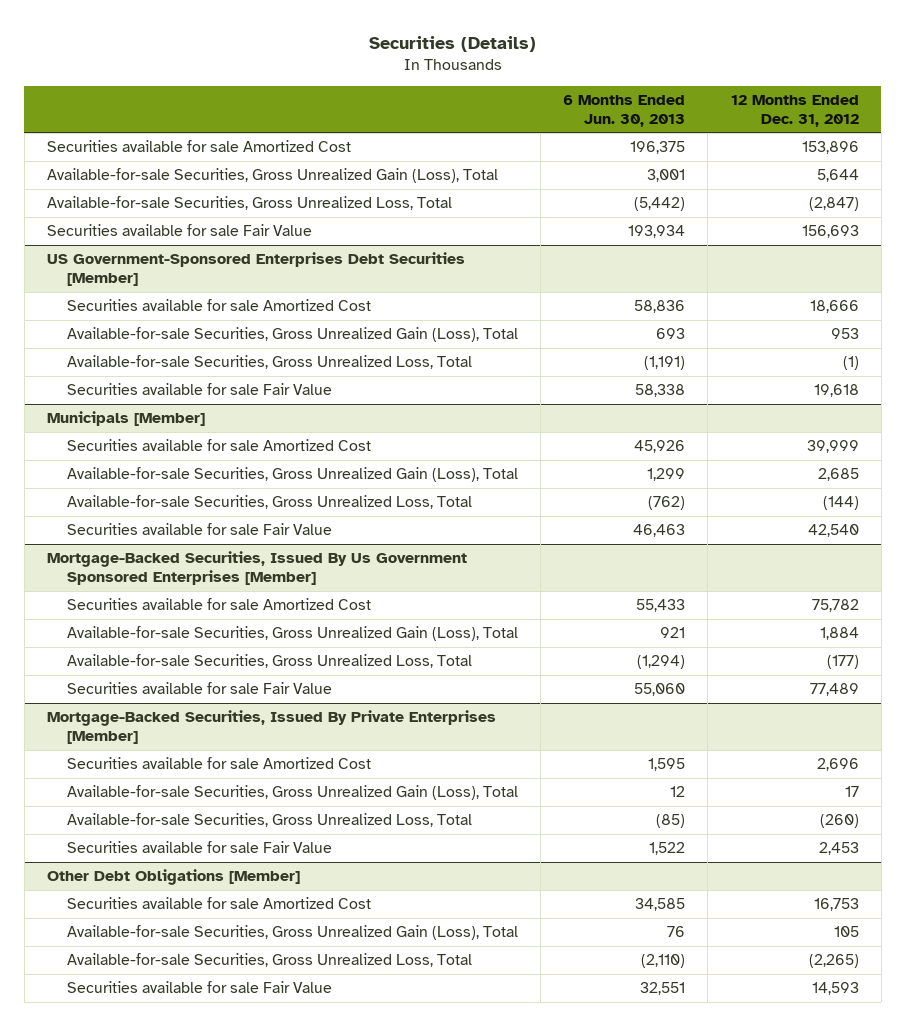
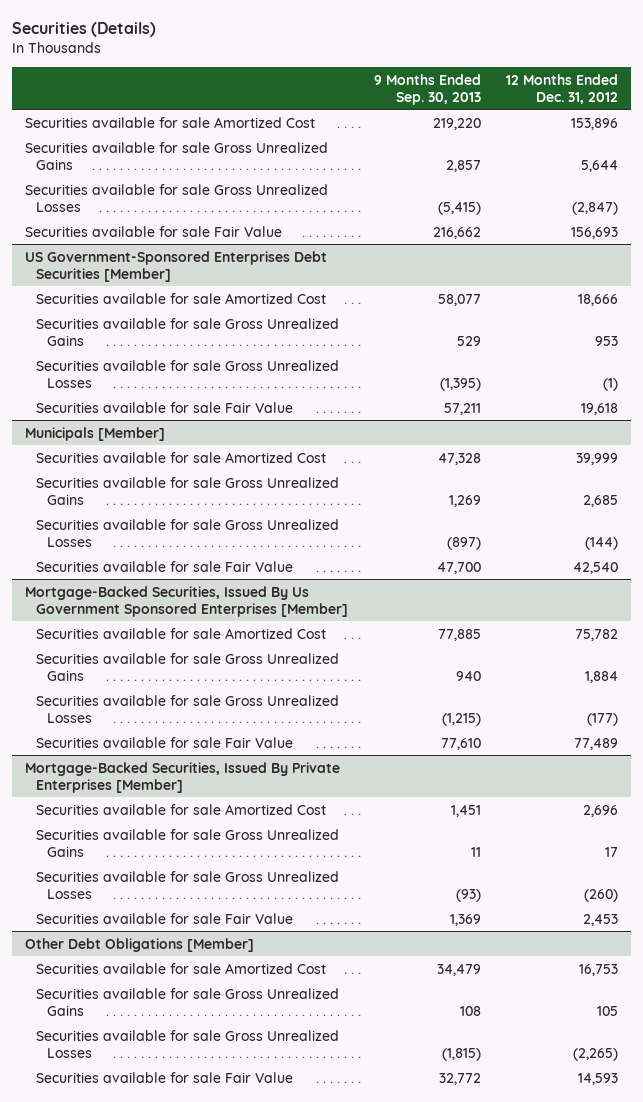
- | 6 Months Ended Jun. 30, 2013 | 12 Months Ended Dec. 31, 2012
+ | 9 Months Ended Sep. 30, 2013 | 12 Months Ended Dec. 31, 2012
- Available-for-sale Securities, Gross Unrealized Gain (Loss), Total | 3,001 | 5,644
- Available-for-sale Securities, Gross Unrealized Loss, Total | (5,442) | (2,847)
+ Securities available for sale Gross Unrealized Gains | 2,857 | 5,644
+ Securities available for sale Gross Unrealized Losses | (5,415) | (2,847)
@ US Government-Sponsored Enterprises Debt Securities [Member]
- Available-for-sale Securities, Gross Unrealized Gain (Loss), Total | 693 | 953
- Available-for-sale Securities, Gross Unrealized Loss, Total | (1,191) | (1)
+ Securities available for sale Gross Unrealized Gains | 529 | 953
+ Securities available for sale Gross Unrealized Losses | (1,395) | (1)
@ Municipals [Member]
- Available-for-sale Securities, Gross Unrealized Gain (Loss), Total | 1,299 | 2,685
- Available-for-sale Securities, Gross Unrealized Loss, Total | (762) | (144)
+ Securities available for sale Gross Unrealized Gains | 1,269 | 2,685
+ Securities available for sale Gross Unrealized Losses | (897) | (144)
@ Mortgage-Backed Securities, Issued By Us Government Sponsored Enterprises [Member]
- Available-for-sale Securities, Gross Unrealized Gain (Loss), Total | 921 | 1,884
- Available-for-sale Securities, Gross Unrealized Loss, Total | (1,294) | (177)
+ Securities available for sale Gross Unrealized Gains | 940 | 1,884
+ Securities available for sale Gross Unrealized Losses | (1,215) | (177)
@ Mortgage-Backed Securities, Issued By Private Enterprises [Member]
- Available-for-sale Securities, Gross Unrealized Gain (Loss), Total | 12 | 17
- Available-for-sale Securities, Gross Unrealized Loss, Total | (85) | (260)
+ Securities available for sale Gross Unrealized Gains | 11 | 17
+ Securities available for sale Gross Unrealized Losses | (93) | (260)
@ Other Debt Obligations [Member]
- Available-for-sale Securities, Gross Unrealized Gain (Loss), Total | 76 | 105
- Available-for-sale Securities, Gross Unrealized Loss, Total | (2,110) | (2,265)
+ Securities available for sale Gross Unrealized Gains | 108 | 105
+ Securities available for sale Gross Unrealized Losses | (1,815) | (2,265)

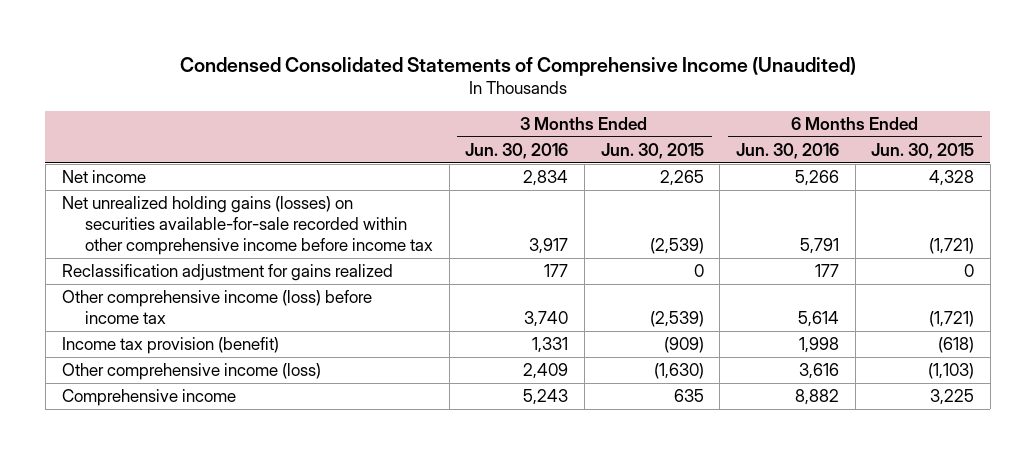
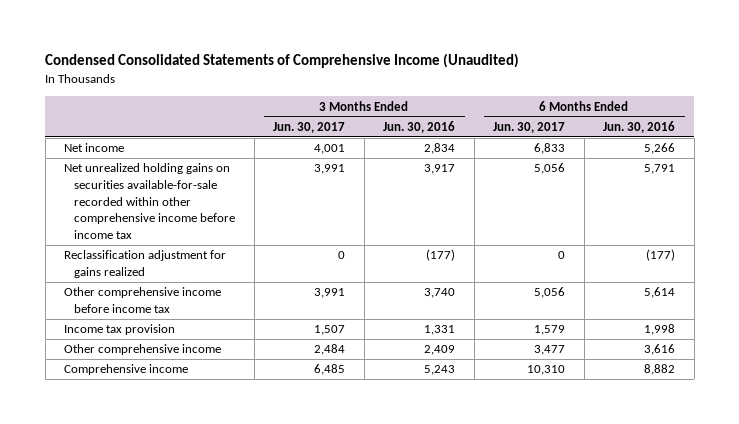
- | 3 Months Ended Jun. 30, 2016 | 3 Months Ended Jun. 30, 2015 | 6 Months Ended Jun. 30, 2016 | 6 Months Ended Jun. 30, 2015
+ | 3 Months Ended Jun. 30, 2017 | 3 Months Ended Jun. 30, 2016 | 6 Months Ended Jun. 30, 2017 | 6 Months Ended Jun. 30, 2016
- Net unrealized holding gains (losses) on securities available-for-sale recorded within other comprehensive income before income tax | 3,917 | (2,539) | 5,791 | (1,721)
- Reclassification adjustment for gains realized | 177 | 0 | 177 | 0
- Other comprehensive income (loss) before income tax | 3,740 | (2,539) | 5,614 | (1,721)
- Income tax provision (benefit) | 1,331 | (909) | 1,998 | (618)
- Other comprehensive income (loss) | 2,409 | (1,630) | 3,616 | (1,103)
+ Net unrealized holding gains on securities available-for-sale recorded within other comprehensive income before income tax | 3,991 | 3,917 | 5,056 | 5,791
+ Reclassification adjustment for gains realized | 0 | (177) | 0 | (177)
+ Other comprehensive income before income tax | 3,991 | 3,740 | 5,056 | 5,614
+ Income tax provision | 1,507 | 1,331 | 1,579 | 1,998
+ Other comprehensive income | 2,484 | 2,409 | 3,477 | 3,616

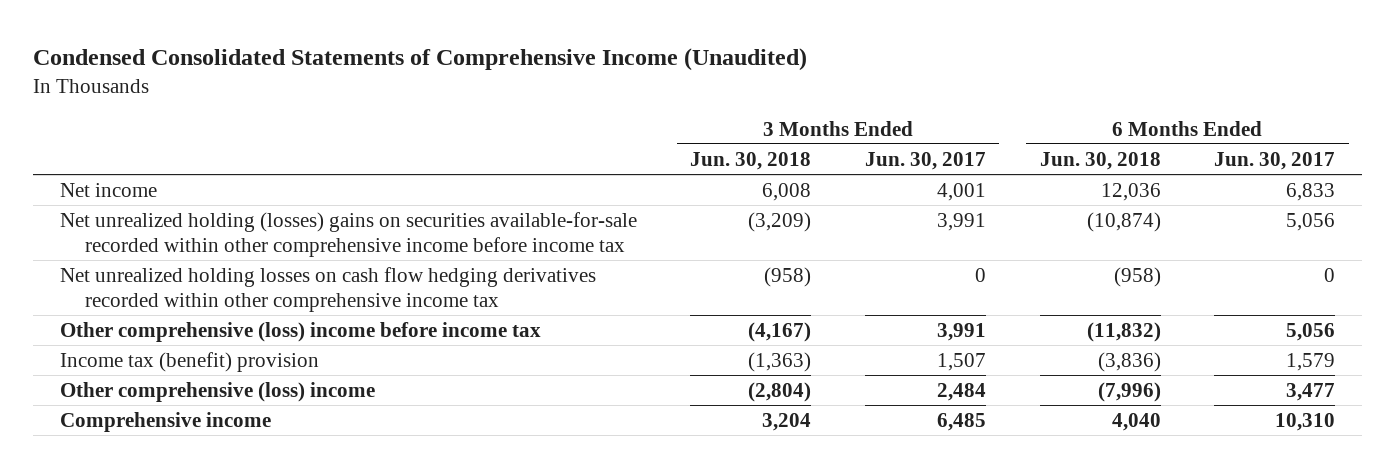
- | 3 Months Ended Jun. 30, 2017 | 3 Months Ended Jun. 30, 2016 | 6 Months Ended Jun. 30, 2017 | 6 Months Ended Jun. 30, 2016
+ | 3 Months Ended Jun. 30, 2018 | 3 Months Ended Jun. 30, 2017 | 6 Months Ended Jun. 30, 2018 | 6 Months Ended Jun. 30, 2017
- Net unrealized holding gains on securities available-for-sale recorded within other comprehensive income before income tax | 3,991 | 3,917 | 5,056 | 5,791
- Reclassification adjustment for gains realized | 0 | (177) | 0 | (177)
- Other comprehensive income before income tax | 3,991 | 3,740 | 5,056 | 5,614
- Income tax provision | 1,507 | 1,331 | 1,579 | 1,998
- Other comprehensive income | 2,484 | 2,409 | 3,477 | 3,616
+ Net unrealized holding (losses) gains on securities available-for-sale recorded within other comprehensive income before income tax | (3,209) | 3,991 | (10,874) | 5,056
+ Net unrealized holding losses on cash flow hedging derivatives recorded within other comprehensive income tax | (958) | 0 | (958) | 0
+ Other comprehensive (loss) income before income tax | (4,167) | 3,991 | (11,832) | 5,056
+ Income tax (benefit) provision | (1,363) | 1,507 | (3,836) | 1,579
+ Other comprehensive (loss) income | (2,804) | 2,484 | (7,996) | 3,477

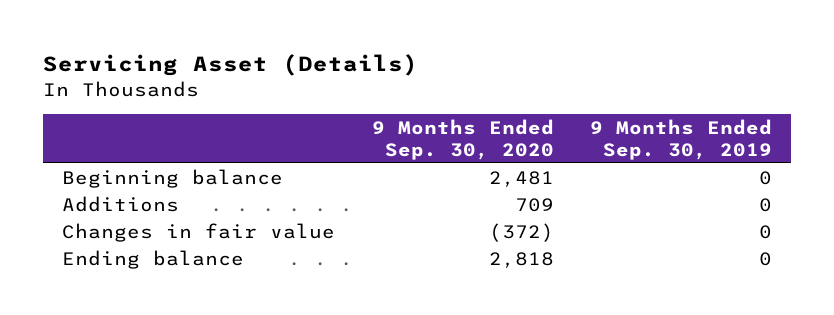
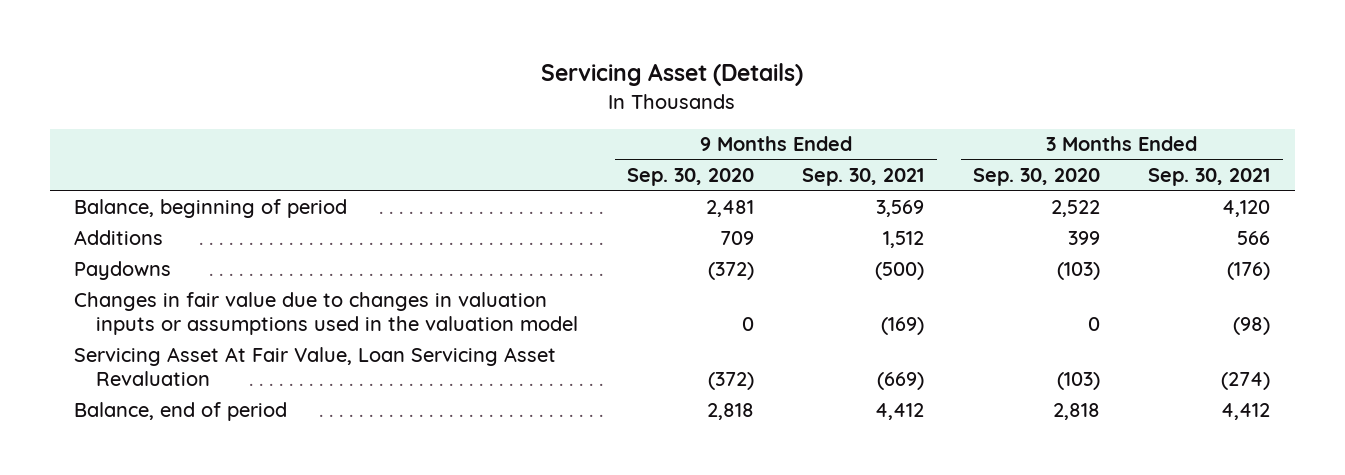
- | 9 Months Ended Sep. 30, 2020 | 9 Months Ended Sep. 30, 2019
+ | 9 Months Ended Sep. 30, 2020 | 9 Months Ended Sep. 30, 2021 | 3 Months Ended Sep. 30, 2020 | 3 Months Ended Sep. 30, 2021
- Beginning balance | 2,481 | 0
+ Balance, beginning of period | 2,481 | 3,569 | 2,522 | 4,120
- Changes in fair value | (372) | 0
- Ending balance | 2,818 | 0
+ Paydowns | (372) | (500) | (103) | (176)
+ Changes in fair value due to changes in valuation inputs or assumptions used in the valuation model | 0 | (169) | 0 | (98)
+ Servicing Asset At Fair Value, Loan Servicing Asset Revaluation | (372) | (669) | (103) | (274)
+ Balance, end of period | 2,818 | 4,412 | 2,818 | 4,412

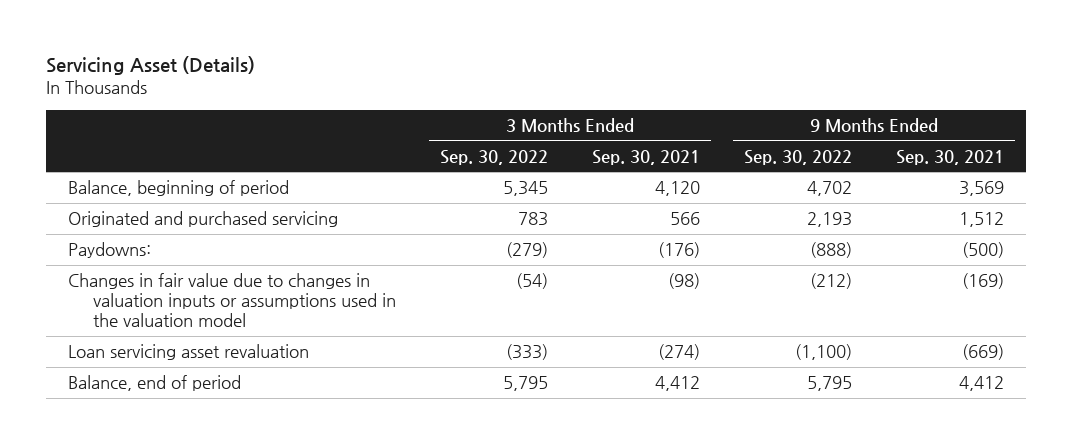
- | 9 Months Ended Sep. 30, 2020 | 9 Months Ended Sep. 30, 2021 | 3 Months Ended Sep. 30, 2020 | 3 Months Ended Sep. 30, 2021
+ | 3 Months Ended Sep. 30, 2022 | 3 Months Ended Sep. 30, 2021 | 9 Months Ended Sep. 30, 2022 | 9 Months Ended Sep. 30, 2021
- Additions | 709 | 1,512 | 399 | 566
- Paydowns | (372) | (500) | (103) | (176)
+ Originated and purchased servicing | 783 | 566 | 2,193 | 1,512
+ Paydowns: | (279) | (176) | (888) | (500)
- Servicing Asset At Fair Value, Loan Servicing Asset Revaluation | (372) | (669) | (103) | (274)
+ Loan servicing asset revaluation | (333) | (274) | (1,100) | (669)

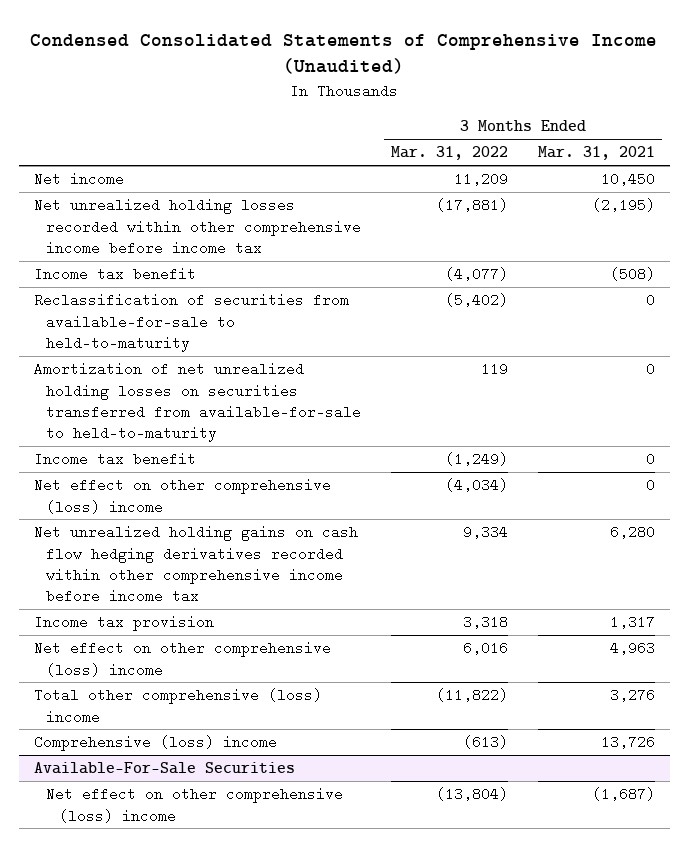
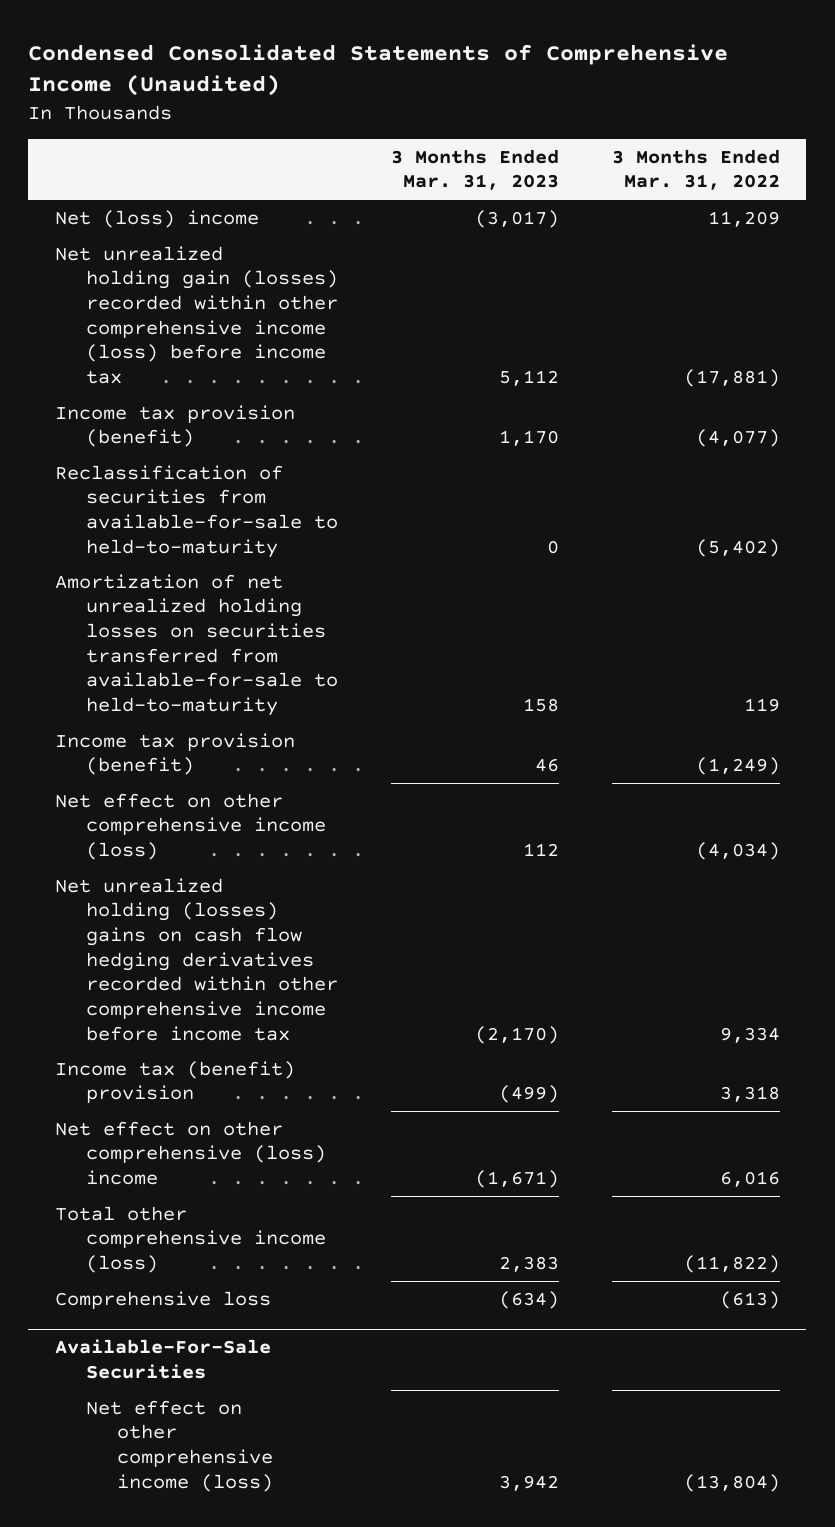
- | 3 Months Ended Mar. 31, 2022 | 3 Months Ended Mar. 31, 2021
+ | 3 Months Ended Mar. 31, 2023 | 3 Months Ended Mar. 31, 2022
- Net income | 11,209 | 10,450
- Net unrealized holding losses recorded within other comprehensive income before income tax | (17,881) | (2,195)
- Income tax benefit | (4,077) | (508)
+ Net (loss) income | (3,017) | 11,209
+ Net unrealized holding gain (losses) recorded within other comprehensive income (loss) before income tax | 5,112 | (17,881)
+ Income tax provision (benefit) | 1,170 | (4,077)
- Income tax benefit | (1,249) | 0
- Net effect on other comprehensive (loss) income | (4,034) | 0
- Net unrealized holding gains on cash flow hedging derivatives recorded within other comprehensive income before income tax | 9,334 | 6,280
- Income tax provision | 3,318 | 1,317
+ Income tax provision (benefit) | 46 | (1,249)
+ Net effect on other comprehensive income (loss) | 112 | (4,034)
+ Net unrealized holding (losses) gains on cash flow hedging derivatives recorded within other comprehensive income before income tax | (2,170) | 9,334
+ Income tax (benefit) provision | (499) | 3,318
- Total other comprehensive (loss) income | (11,822) | 3,276
- Comprehensive (loss) income | (613) | 13,726
+ Total other comprehensive income (loss) | 2,383 | (11,822)
+ Comprehensive loss | (634) | (613)
@ Available-For-Sale Securities
- Net effect on other comprehensive (loss) income | (13,804) | (1,687)
+ Net effect on other comprehensive income (loss) | 3,942 | (13,804)

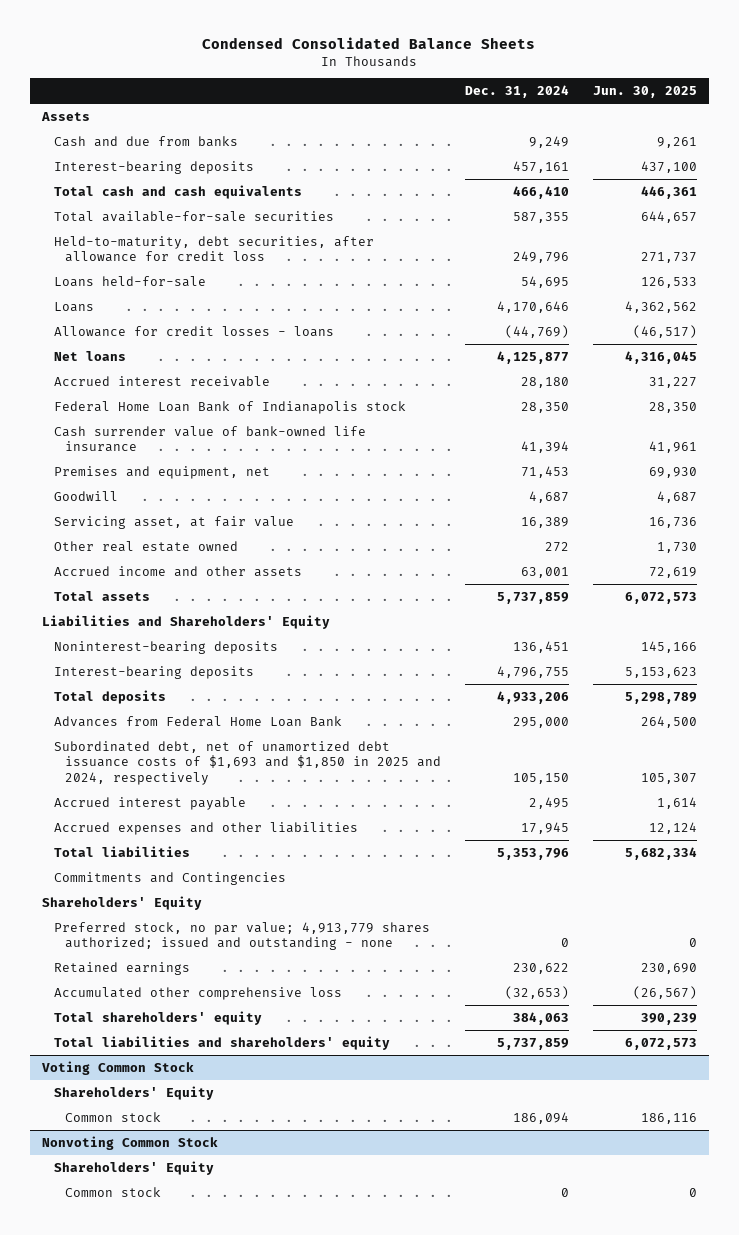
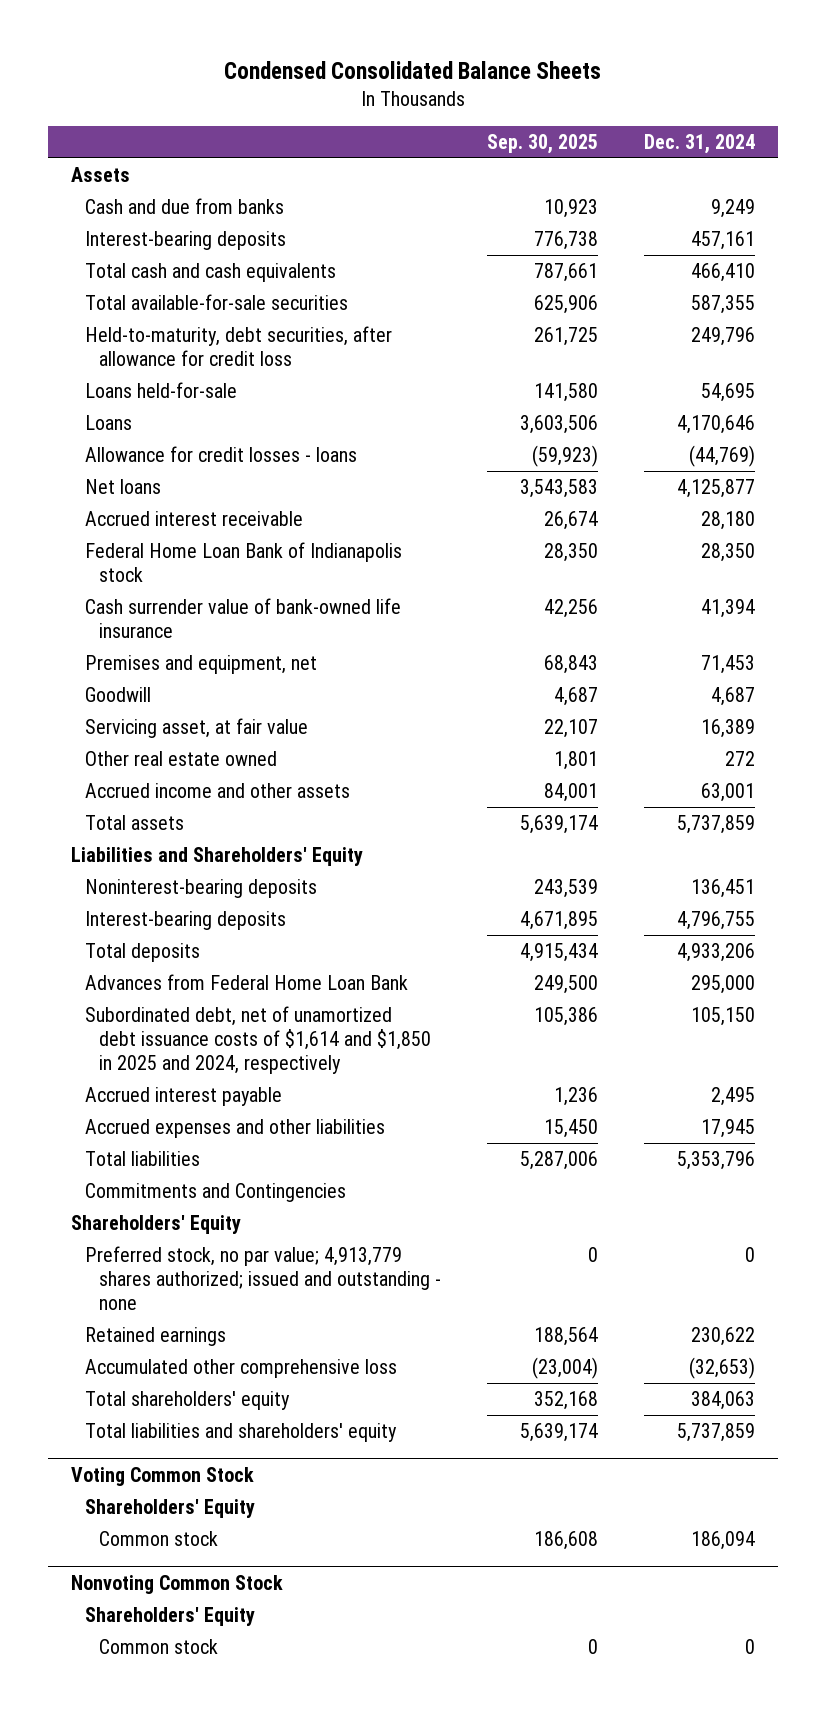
- | Dec. 31, 2024 | Jun. 30, 2025
+ | Sep. 30, 2025 | Dec. 31, 2024
- Subordinated debt, net of unamortized debt issuance costs of $1,693 and $1,850 in 2025 and 2024, respectively | 105,150 | 105,307
+ Subordinated debt, net of unamortized debt issuance costs of $1,614 and $1,850 in 2025 and 2024, respectively | 105,386 | 105,150

